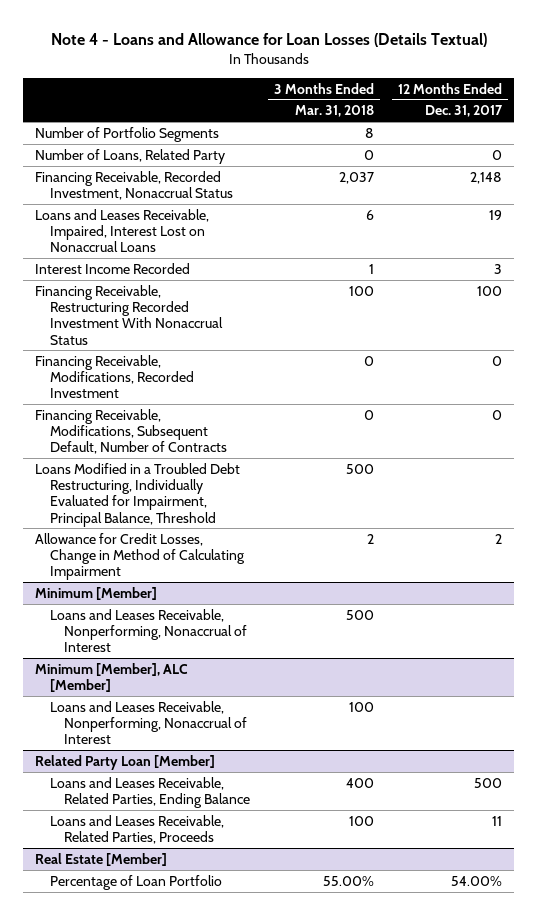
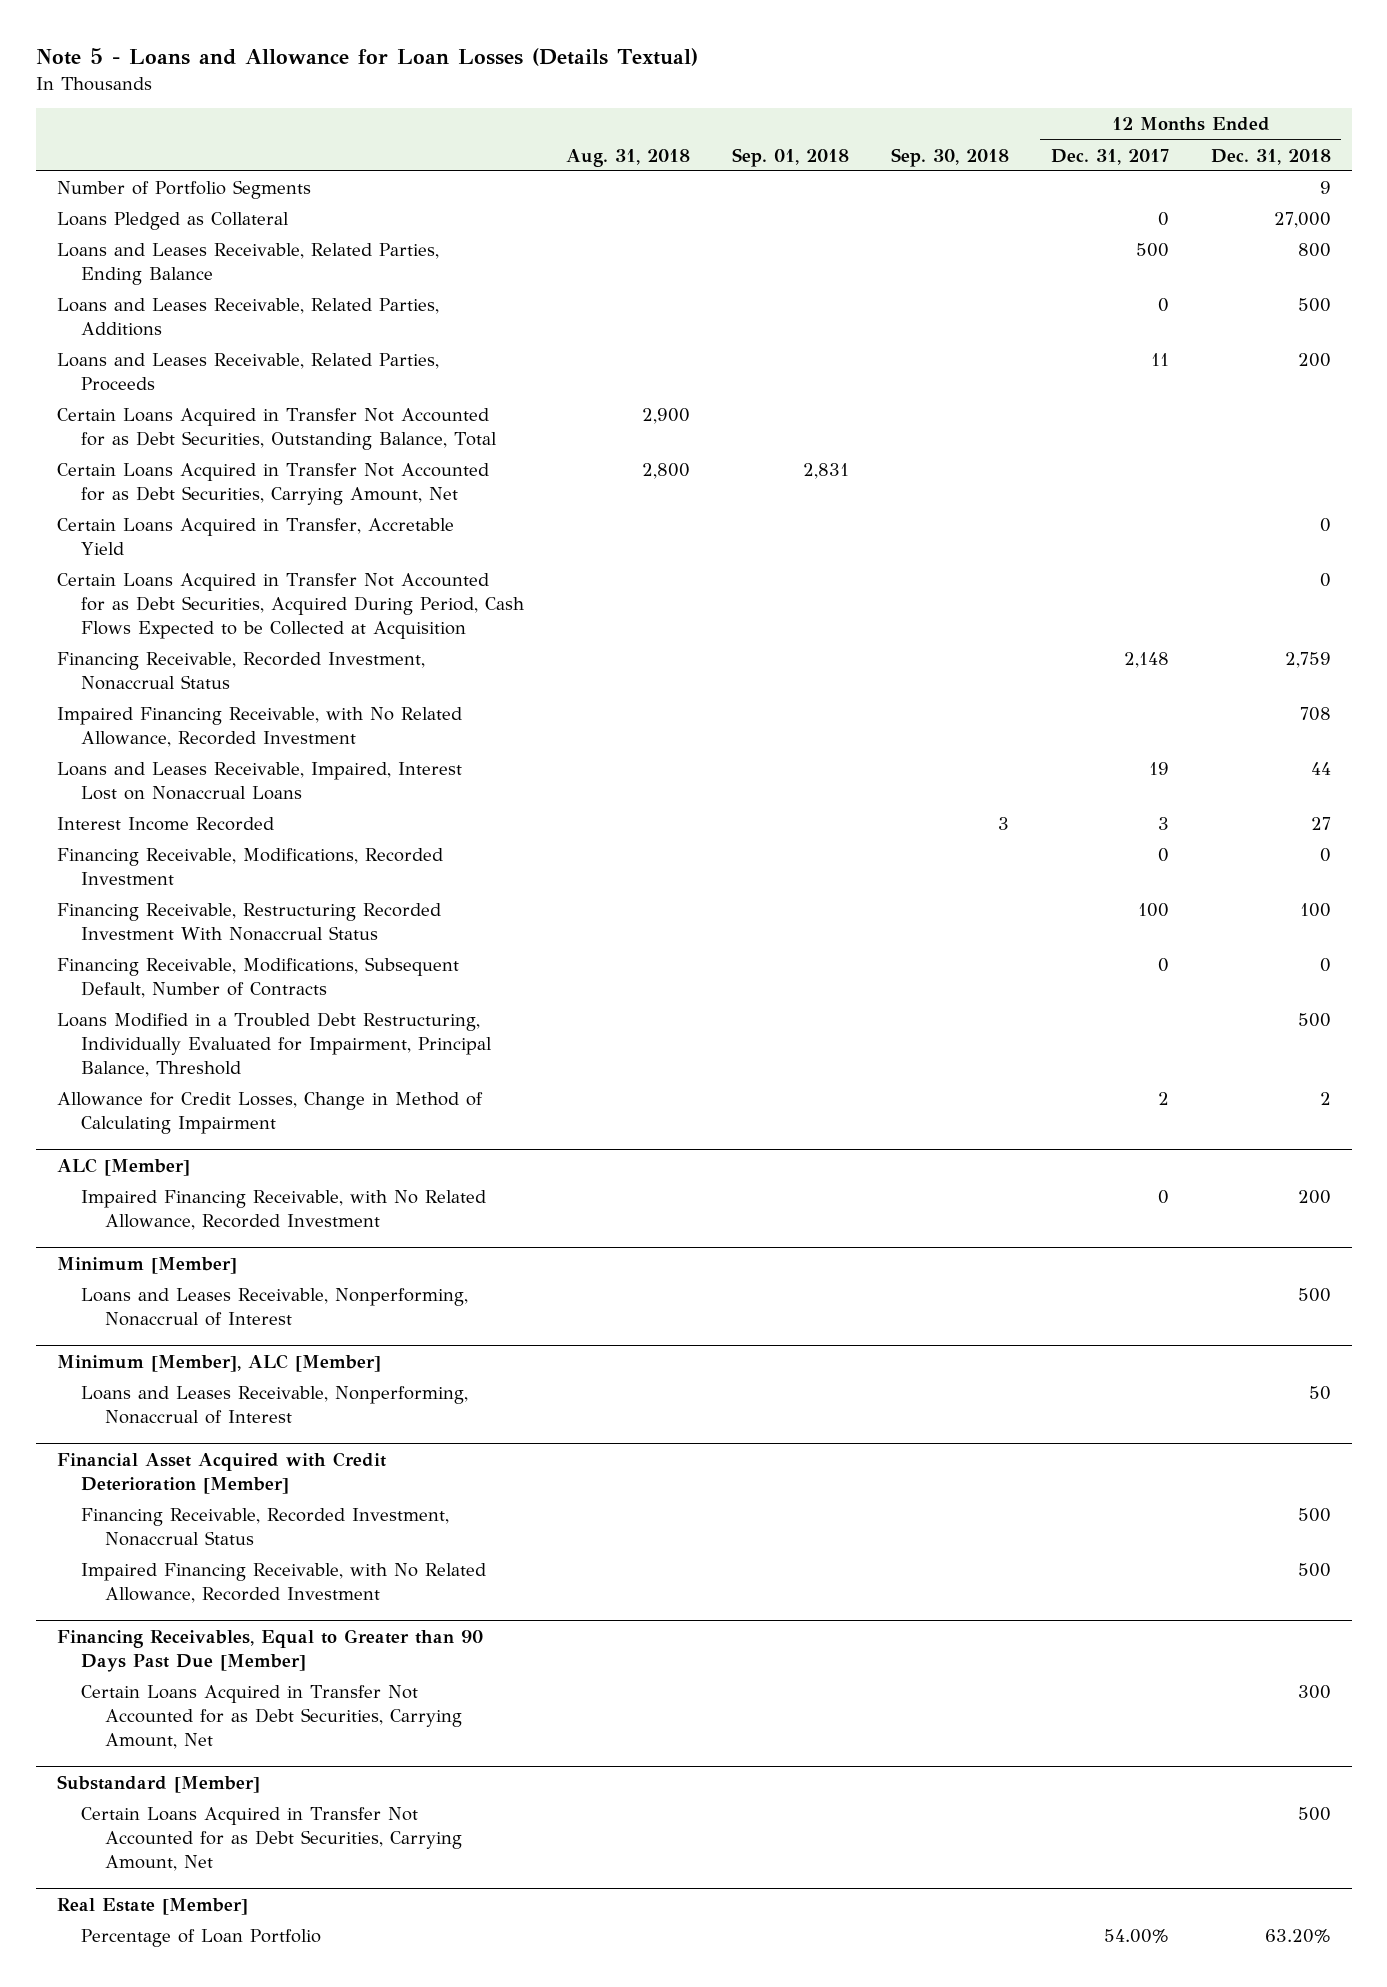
- Note 4 - Loans and Allowance for Loan Losses (Details Textual)
+ Note 5 - Loans and Allowance for Loan Losses (Details Textual)
- | 3 Months Ended Mar. 31, 2018 | 12 Months Ended Dec. 31, 2017
+ | Aug. 31, 2018 | Sep. 01, 2018 | Sep. 30, 2018 | 12 Months Ended Dec. 31, 2017 | 12 Months Ended Dec. 31, 2018
- Number of Loans, Related Party | 0 | 0
+ Loans Pledged as Collateral | | | | 0 | 27,000
+ Loans and Leases Receivable, Related Parties, Ending Balance | | | | 500 | 800
+ Loans and Leases Receivable, Related Parties, Additions | | | | 0 | 500
+ Loans and Leases Receivable, Related Parties, Proceeds | | | | 11 | 200
+ Certain Loans Acquired in Transfer Not Accounted for as Debt Securities, Outstanding Balance, Total | 2,900 | | | |
+ Certain Loans Acquired in Transfer Not Accounted for as Debt Securities, Carrying Amount, Net | 2,800 | 2,831 | | |
+ Certain Loans Acquired in Transfer, Accretable Yield | | | | | 0
+ Certain Loans Acquired in Transfer Not Accounted for as Debt Securities, Acquired During Period, Cash Flows Expected to be Collected at Acquisition | | | | | 0
+ Impaired Financing Receivable, with No Related Allowance, Recorded Investment | | | | | 708
moved down: Financing Receivable, Restructuring Recorded Investment With Nonaccrual Status | | | | 100 | 100
+ ALC [Member]
+ Impaired Financing Receivable, with No Related Allowance, Recorded Investment | | | | 0 | 200
- Related Party Loan [Member]
- Loans and Leases Receivable, Related Parties, Ending Balance | 400 | 500
- Loans and Leases Receivable, Related Parties, Proceeds | 100 | 11
+ Financial Asset Acquired with Credit Deterioration [Member]
+ Financing Receivable, Recorded Investment, Nonaccrual Status | | | | | 500
+ Impaired Financing Receivable, with No Related Allowance, Recorded Investment | | | | | 500
+ Financing Receivables, Equal to Greater than 90 Days Past Due [Member]
+ Certain Loans Acquired in Transfer Not Accounted for as Debt Securities, Carrying Amount, Net | | | | | 300
+ Substandard [Member]
+ Certain Loans Acquired in Transfer Not Accounted for as Debt Securities, Carrying Amount, Net | | | | | 500

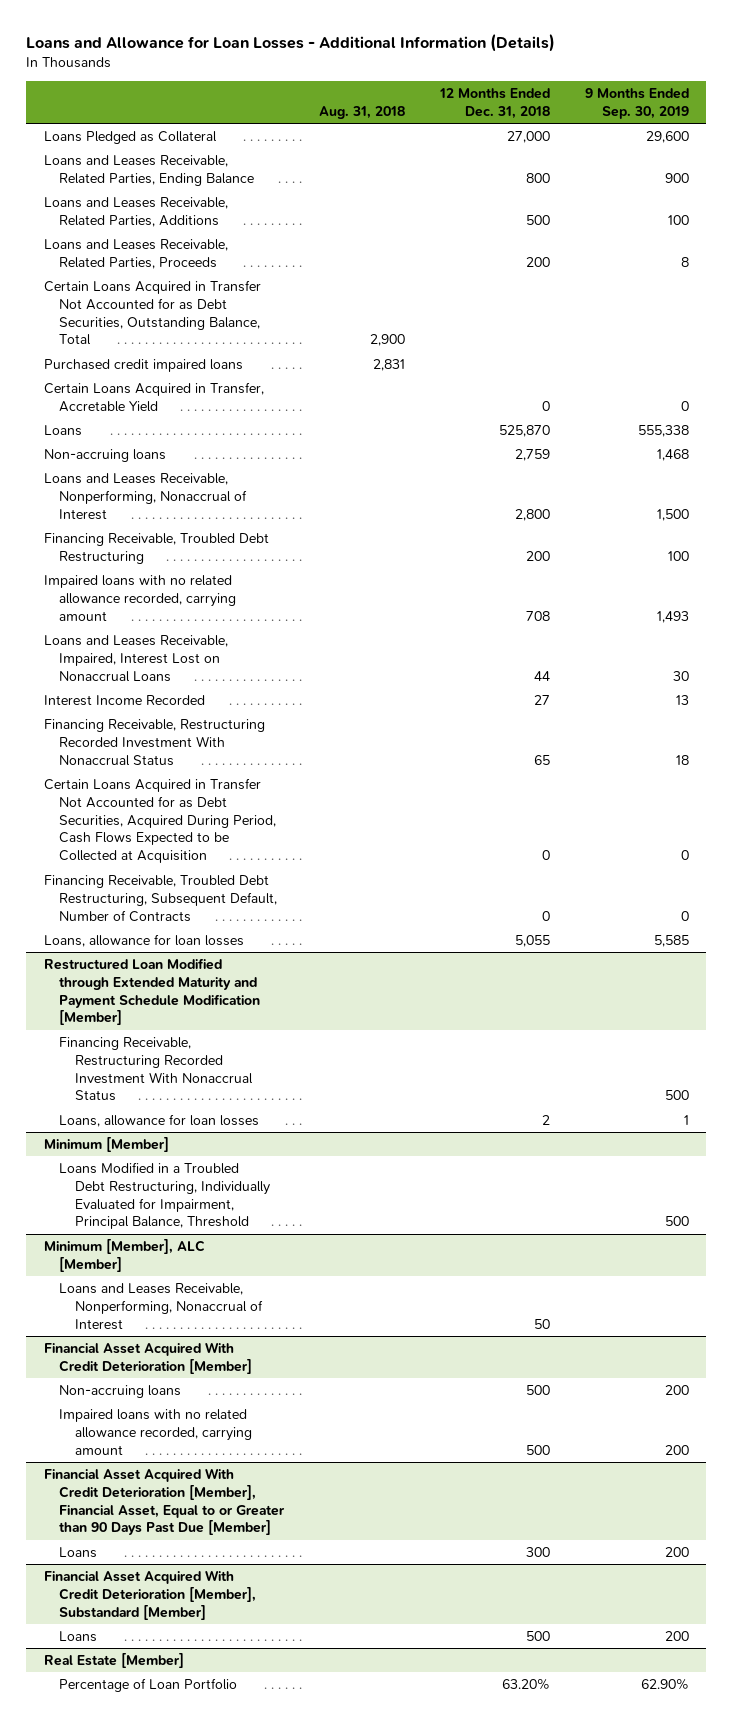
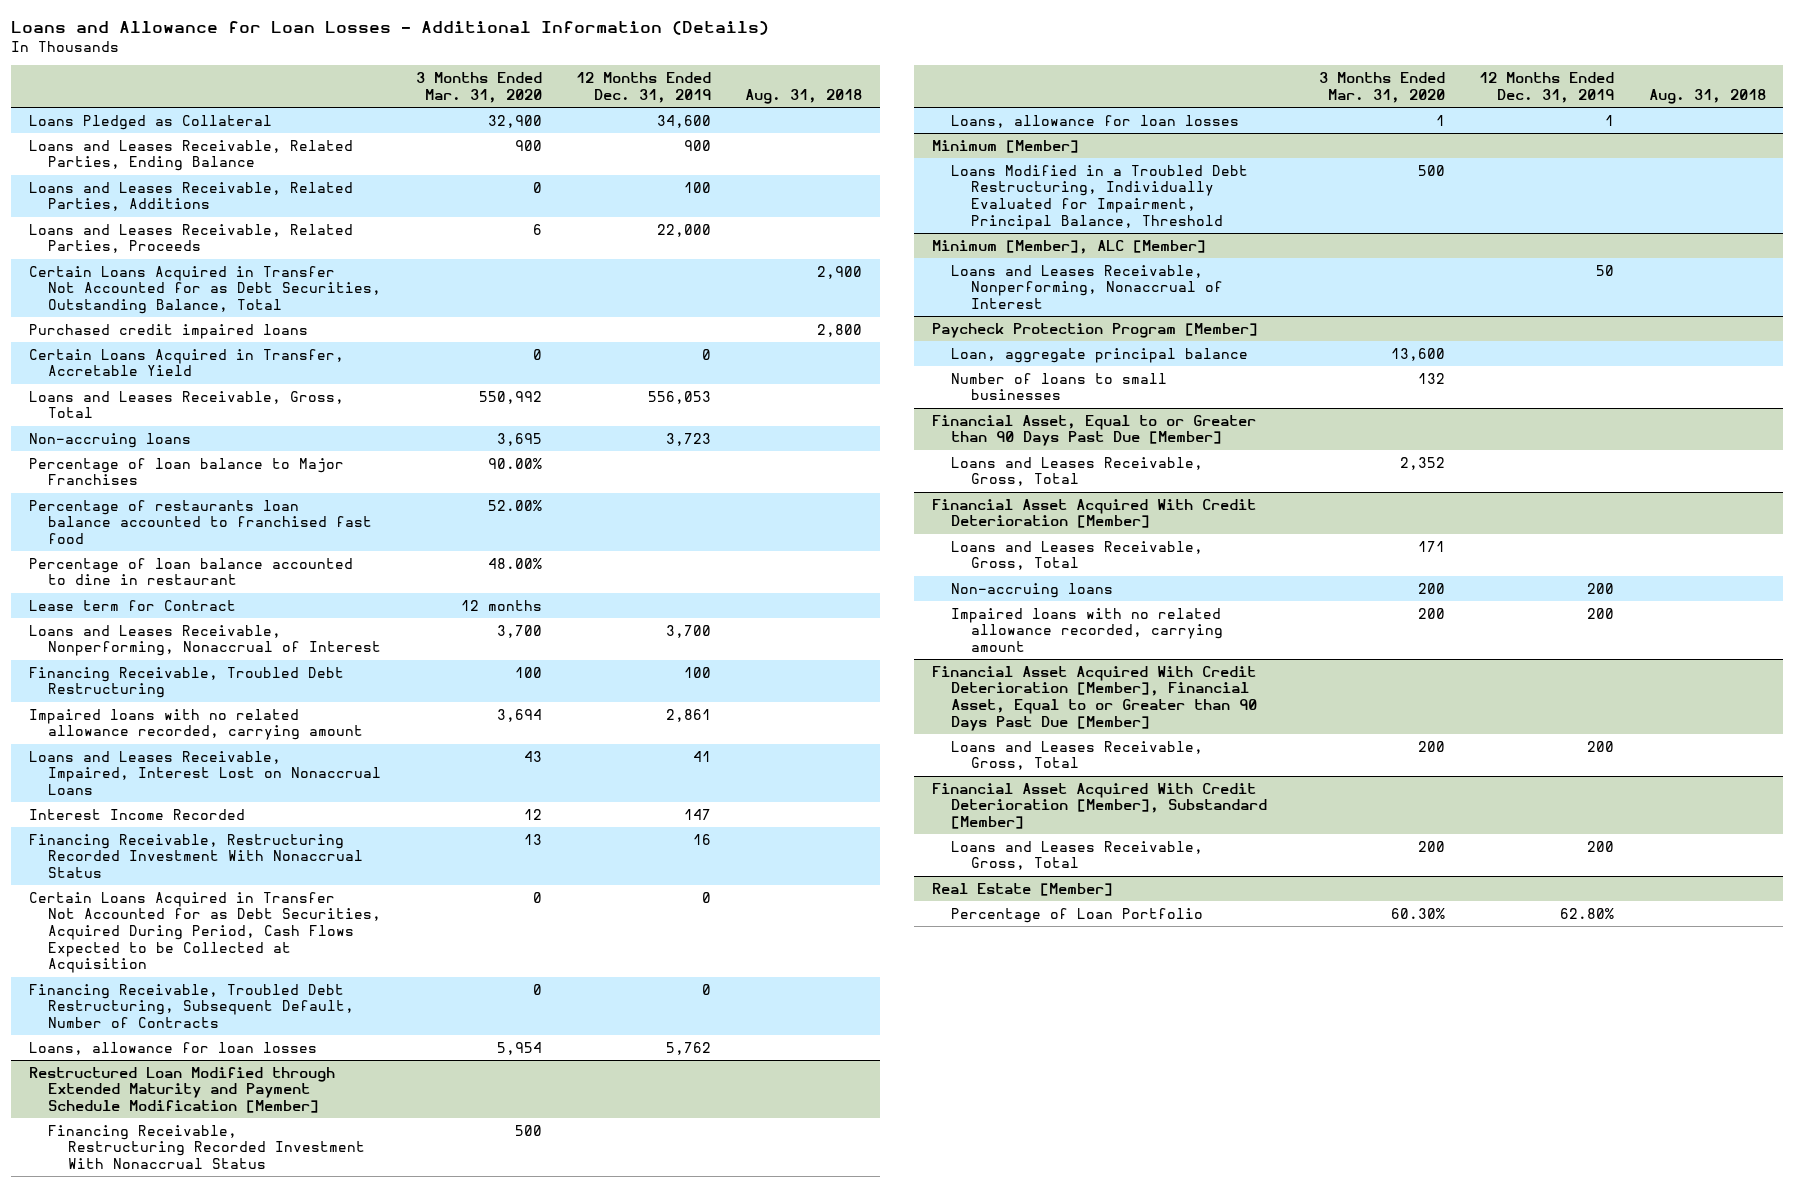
- | Aug. 31, 2018 | 12 Months Ended Dec. 31, 2018 | 9 Months Ended Sep. 30, 2019
+ | 3 Months Ended Mar. 31, 2020 | 12 Months Ended Dec. 31, 2019 | Aug. 31, 2018
- Purchased credit impaired loans | 2,831 | |
+ Purchased credit impaired loans | | | 2,800
- Loans | | 525,870 | 555,338
+ Loans and Leases Receivable, Gross, Total | 550,992 | 556,053 |
+ Percentage of loan balance to Major Franchises | 90.00% | |
+ Percentage of restaurants loan balance accounted to franchised fast food | 52.00% | |
+ Percentage of loan balance accounted to dine in restaurant | 48.00% | |
+ Lease term for Contract | 12 months | |
+ Paycheck Protection Program [Member]
+ Loan, aggregate principal balance | 13,600 | |
+ Number of loans to small businesses | 132 | |
+ Financial Asset, Equal to or Greater than 90 Days Past Due [Member]
+ Loans and Leases Receivable, Gross, Total | 2,352 | |
@ Financial Asset Acquired With Credit Deterioration [Member]
+ Loans and Leases Receivable, Gross, Total | 171 | |
@ Financial Asset Acquired With Credit Deterioration [Member], Financial Asset, Equal to or Greater than 90 Days Past Due [Member]
- Loans | | 300 | 200
+ Loans and Leases Receivable, Gross, Total | 200 | 200 |
@ Financial Asset Acquired With Credit Deterioration [Member], Substandard [Member]
- Loans | | 500 | 200
+ Loans and Leases Receivable, Gross, Total | 200 | 200 |

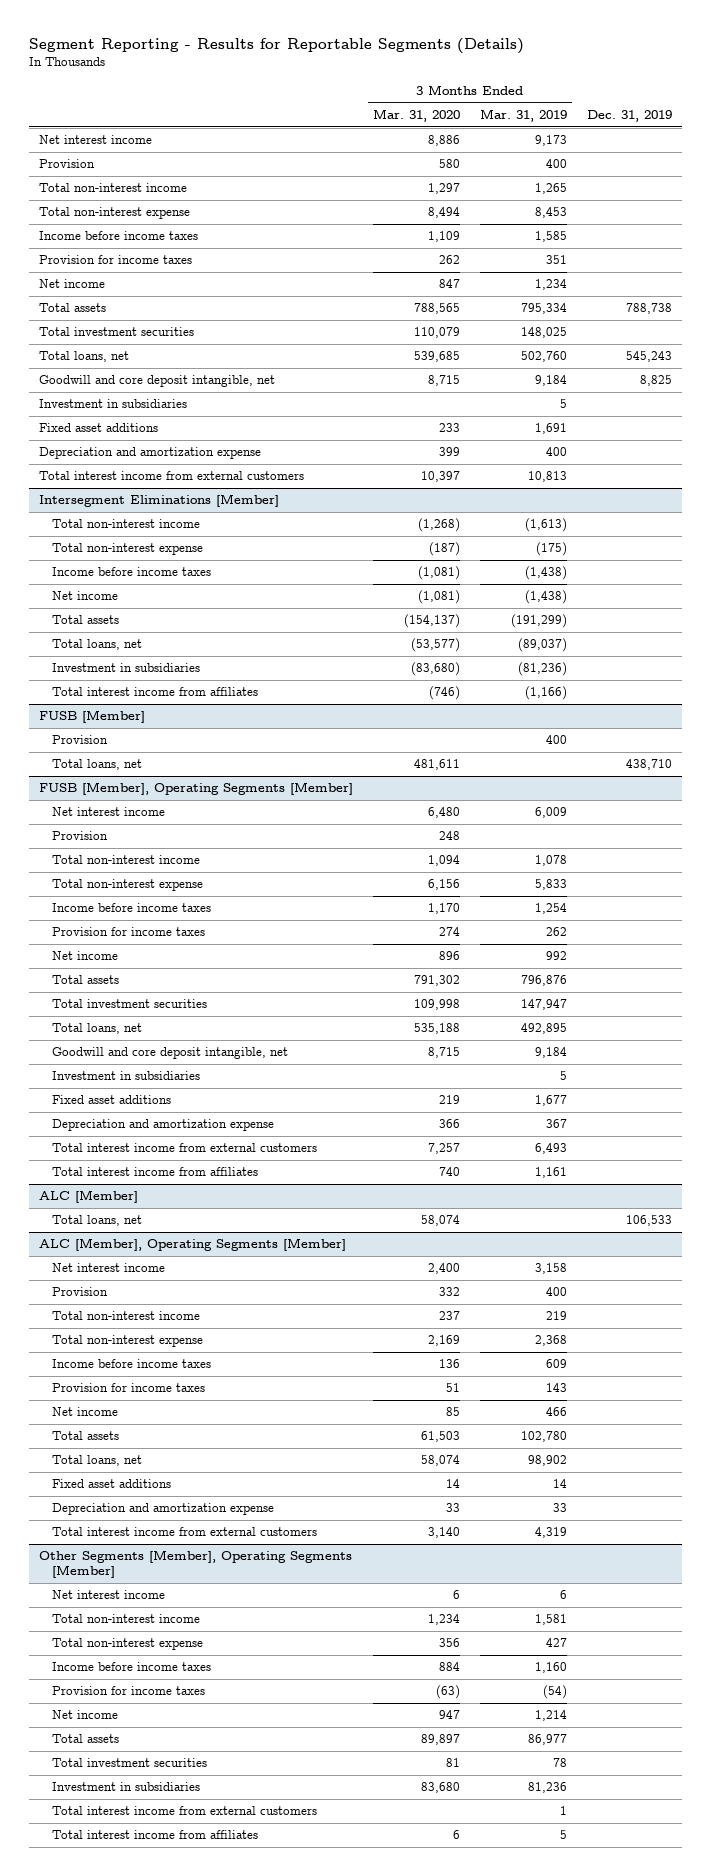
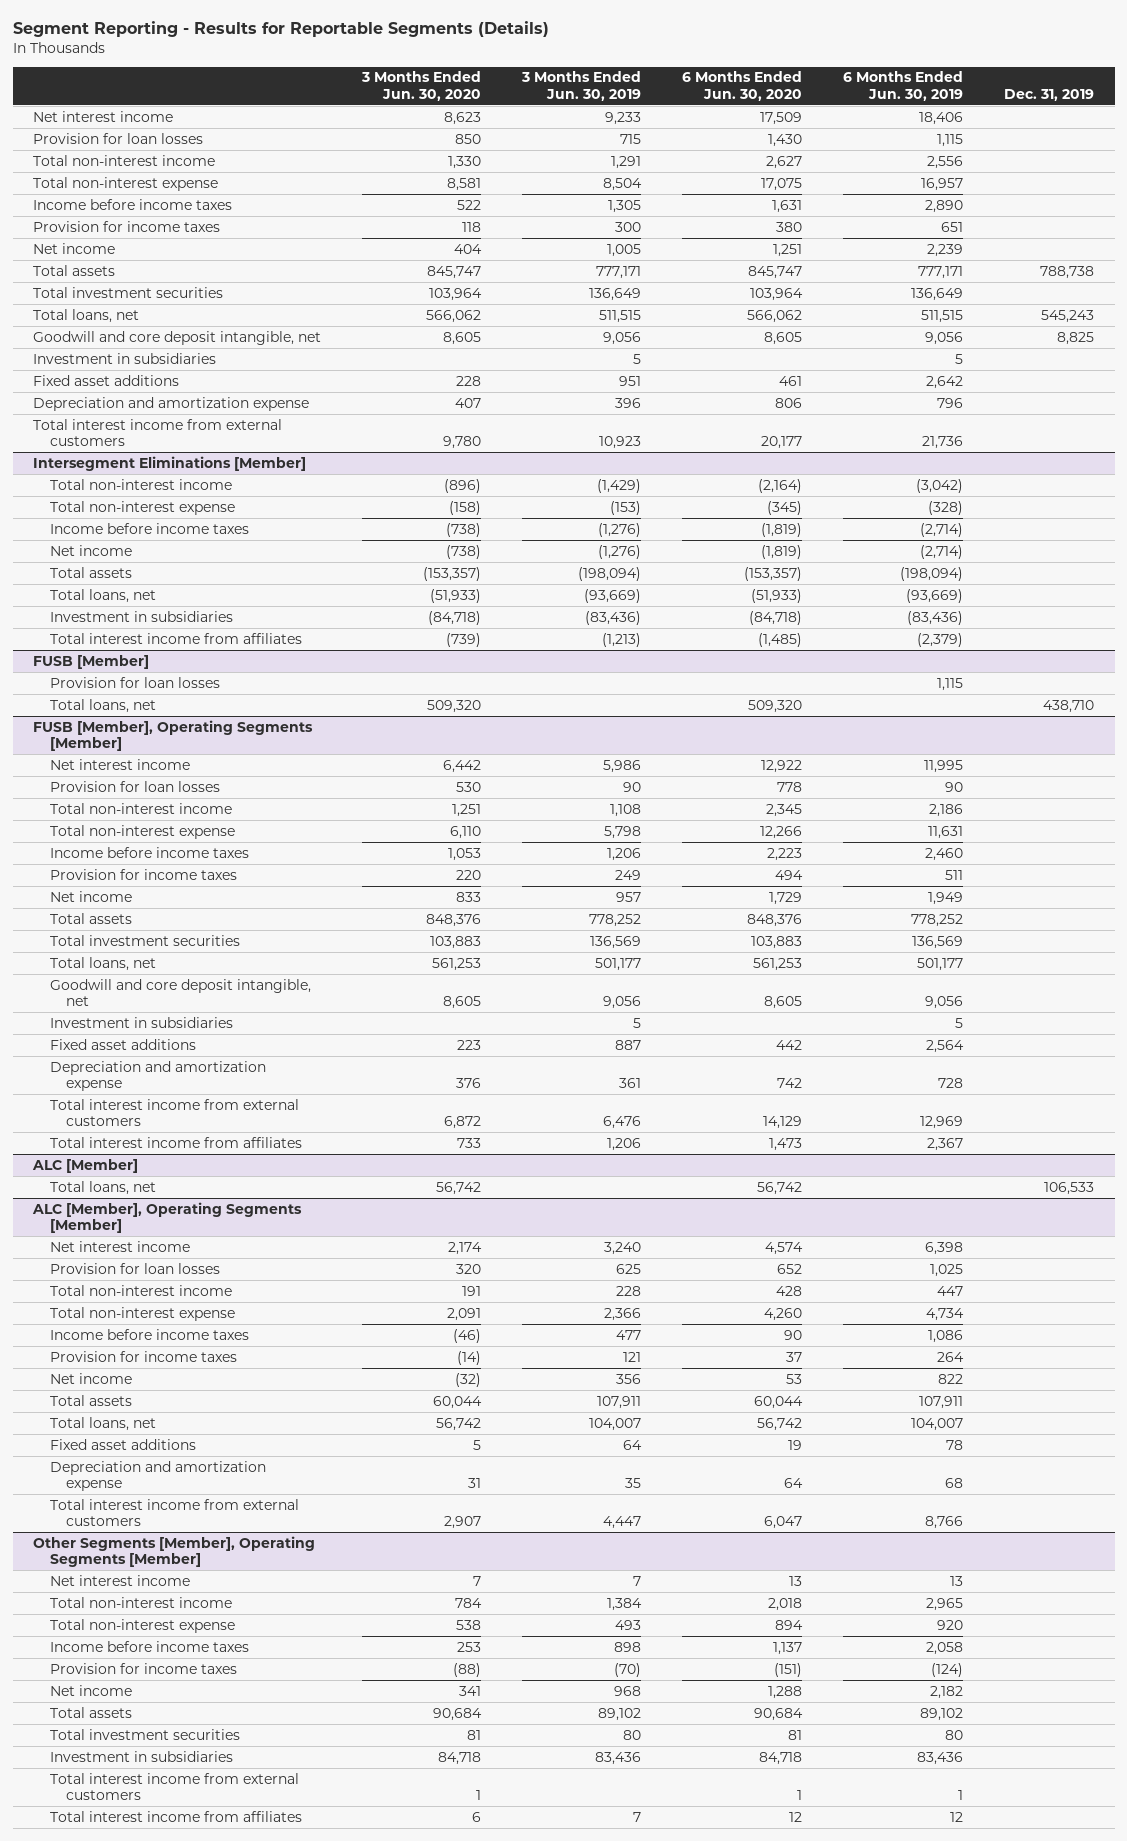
- | 3 Months Ended Mar. 31, 2020 | 3 Months Ended Mar. 31, 2019 | Dec. 31, 2019
+ | 3 Months Ended Jun. 30, 2020 | 3 Months Ended Jun. 30, 2019 | 6 Months Ended Jun. 30, 2020 | 6 Months Ended Jun. 30, 2019 | Dec. 31, 2019
- Provision | 580 | 400 |
+ Provision for loan losses | 850 | 715 | 1,430 | 1,115 |
@ FUSB [Member]
- Provision | | 400 |
+ Provision for loan losses | | | | 1,115 |
@ FUSB [Member], Operating Segments [Member]
- Provision | 248 | |
+ Provision for loan losses | 530 | 90 | 778 | 90 |
@ ALC [Member], Operating Segments [Member]
- Provision | 332 | 400 |
+ Provision for loan losses | 320 | 625 | 652 | 1,025 |

